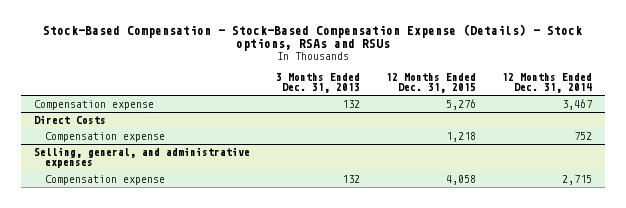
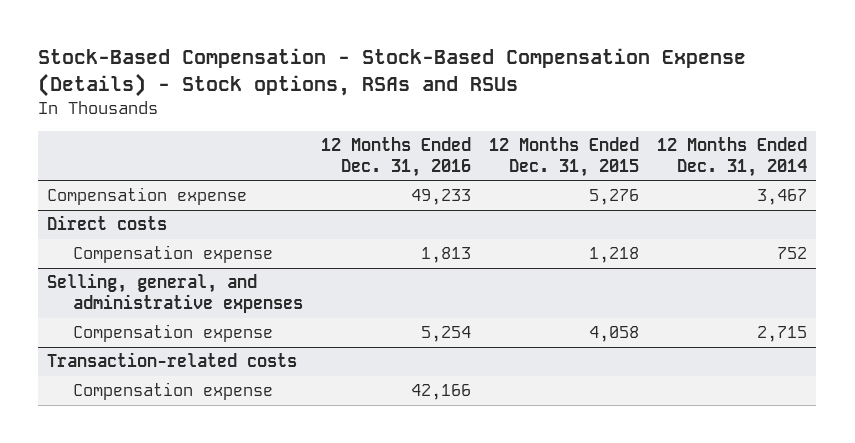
- | 3 Months Ended Dec. 31, 2013 | 12 Months Ended Dec. 31, 2015 | 12 Months Ended Dec. 31, 2014
+ | 12 Months Ended Dec. 31, 2016 | 12 Months Ended Dec. 31, 2015 | 12 Months Ended Dec. 31, 2014
- Direct Costs
+ Direct costs
+ Transaction-related costs
+ Compensation expense | 42,166 | |

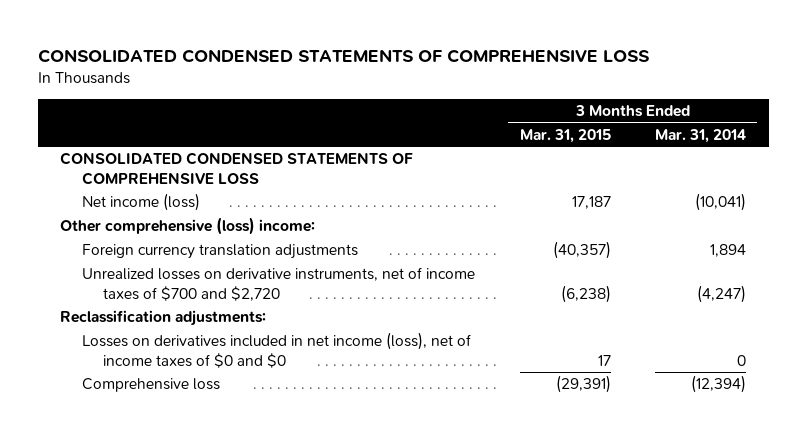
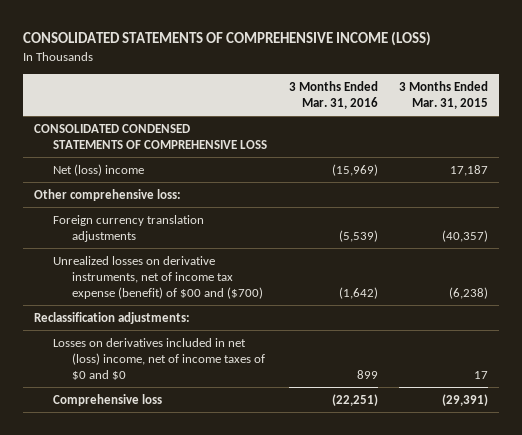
- CONSOLIDATED CONDENSED STATEMENTS OF COMPREHENSIVE LOSS
+ CONSOLIDATED STATEMENTS OF COMPREHENSIVE INCOME (LOSS)
- | 3 Months Ended Mar. 31, 2015 | 3 Months Ended Mar. 31, 2014
+ | 3 Months Ended Mar. 31, 2016 | 3 Months Ended Mar. 31, 2015
- Net income (loss) | 17,187 | (10,041)
- Other comprehensive (loss) income:
+ Net (loss) income | (15,969) | 17,187
+ Other comprehensive loss:
- Unrealized losses on derivative instruments, net of income taxes of $700 and $2,720 | (6,238) | (4,247)
+ Unrealized losses on derivative instruments, net of income tax expense (benefit) of $00 and ($700) | (1,642) | (6,238)
- Losses on derivatives included in net income (loss), net of income taxes of $0 and $0 | 17 | 0
+ Losses on derivatives included in net (loss) income, net of income taxes of $0 and $0 | 899 | 17

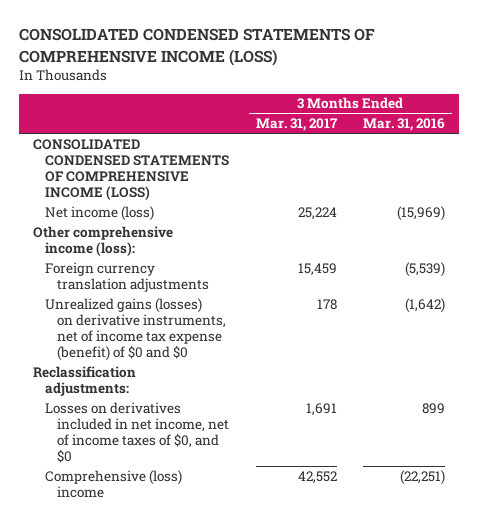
- CONSOLIDATED STATEMENTS OF COMPREHENSIVE INCOME (LOSS)
+ CONSOLIDATED CONDENSED STATEMENTS OF COMPREHENSIVE INCOME (LOSS)
- | 3 Months Ended Mar. 31, 2016 | 3 Months Ended Mar. 31, 2015
+ | 3 Months Ended Mar. 31, 2017 | 3 Months Ended Mar. 31, 2016
- CONSOLIDATED CONDENSED STATEMENTS OF COMPREHENSIVE LOSS
- Net (loss) income | (15,969) | 17,187
- Other comprehensive loss:
+ CONSOLIDATED CONDENSED STATEMENTS OF COMPREHENSIVE INCOME (LOSS)
+ Net income (loss) | 25,224 | (15,969)
+ Other comprehensive income (loss):
- Unrealized losses on derivative instruments, net of income tax expense (benefit) of $00 and ($700) | (1,642) | (6,238)
+ Unrealized gains (losses) on derivative instruments, net of income tax expense (benefit) of $0 and $0 | 178 | (1,642)
- Losses on derivatives included in net (loss) income, net of income taxes of $0 and $0 | 899 | 17
- Comprehensive loss | (22,251) | (29,391)
+ Losses on derivatives included in net income, net of income taxes of $0, and $0 | 1,691 | 899
+ Comprehensive (loss) income | 42,552 | (22,251)

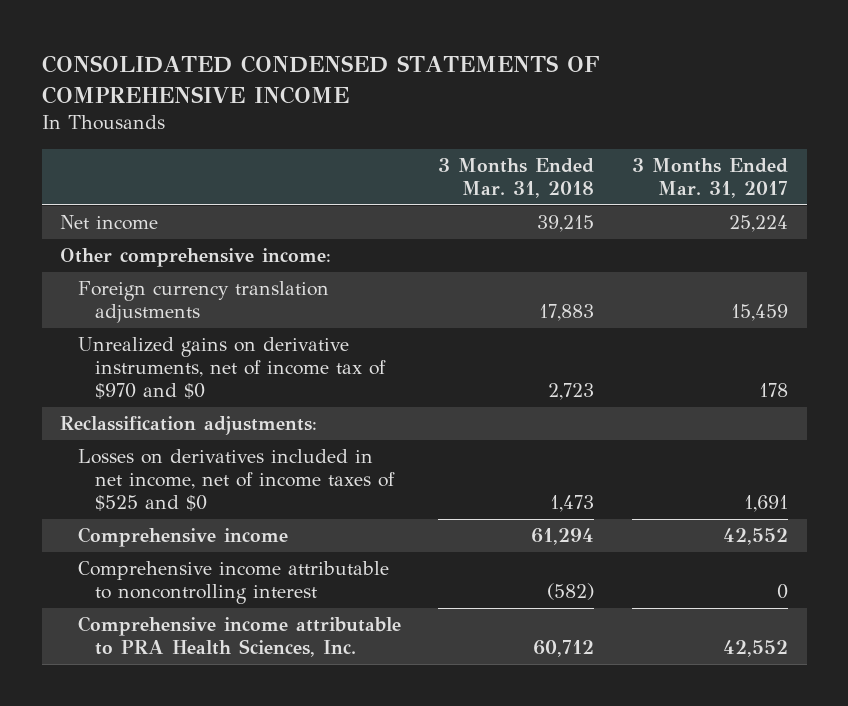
- CONSOLIDATED CONDENSED STATEMENTS OF COMPREHENSIVE INCOME (LOSS)
+ CONSOLIDATED CONDENSED STATEMENTS OF COMPREHENSIVE INCOME
- | 3 Months Ended Mar. 31, 2017 | 3 Months Ended Mar. 31, 2016
+ | 3 Months Ended Mar. 31, 2018 | 3 Months Ended Mar. 31, 2017
- CONSOLIDATED CONDENSED STATEMENTS OF COMPREHENSIVE INCOME (LOSS)
- Net income (loss) | 25,224 | (15,969)
- Other comprehensive income (loss):
+ Net income | 39,215 | 25,224
+ Other comprehensive income:
- Unrealized gains (losses) on derivative instruments, net of income tax expense (benefit) of $0 and $0 | 178 | (1,642)
+ Unrealized gains on derivative instruments, net of income tax of $970 and $0 | 2,723 | 178
- Losses on derivatives included in net income, net of income taxes of $0, and $0 | 1,691 | 899
- Comprehensive (loss) income | 42,552 | (22,251)
+ Losses on derivatives included in net income, net of income taxes of $525 and $0 | 1,473 | 1,691
+ Comprehensive income | 61,294 | 42,552
+ Comprehensive income attributable to noncontrolling interest | (582) | 0
+ Comprehensive income attributable to PRA Health Sciences, Inc. | 60,712 | 42,552

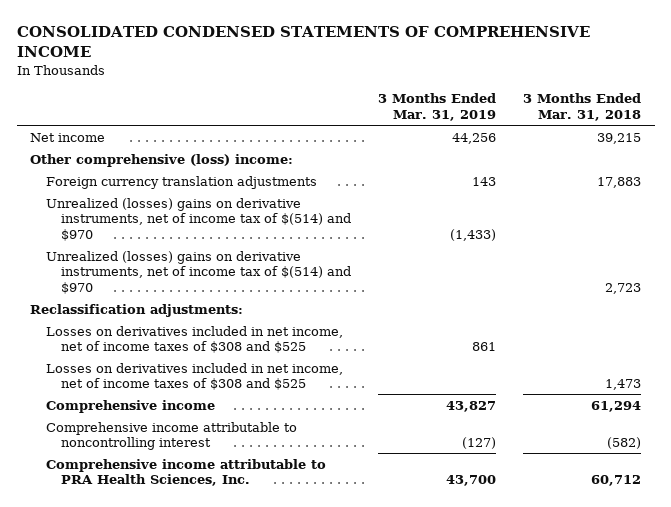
- | 3 Months Ended Mar. 31, 2018 | 3 Months Ended Mar. 31, 2017
+ | 3 Months Ended Mar. 31, 2019 | 3 Months Ended Mar. 31, 2018
- Other comprehensive income:
+ Other comprehensive (loss) income:
- Unrealized gains on derivative instruments, net of income tax of $970 and $0 | 2,723 | 178
+ Unrealized (losses) gains on derivative instruments, net of income tax of $(514) and $970 | (1,433) |
+ Unrealized (losses) gains on derivative instruments, net of income tax of $(514) and $970 | | 2,723
- Losses on derivatives included in net income, net of income taxes of $525 and $0 | 1,473 | 1,691
+ Losses on derivatives included in net income, net of income taxes of $308 and $525 | 861 |
+ Losses on derivatives included in net income, net of income taxes of $308 and $525 | | 1,473

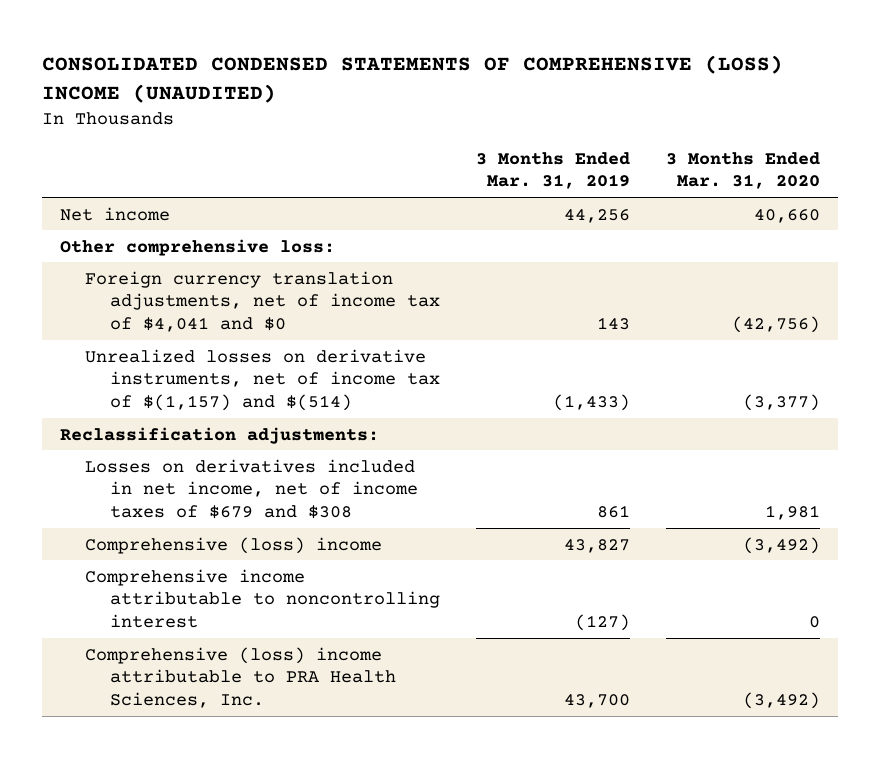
- CONSOLIDATED CONDENSED STATEMENTS OF COMPREHENSIVE INCOME
+ CONSOLIDATED CONDENSED STATEMENTS OF COMPREHENSIVE (LOSS) INCOME (UNAUDITED)
- | 3 Months Ended Mar. 31, 2019 | 3 Months Ended Mar. 31, 2018
+ | 3 Months Ended Mar. 31, 2019 | 3 Months Ended Mar. 31, 2020
- Other comprehensive (loss) income:
- Foreign currency translation adjustments | 143 | 17,883
- Unrealized (losses) gains on derivative instruments, net of income tax of $(514) and $970 | (1,433) |
- Unrealized (losses) gains on derivative instruments, net of income tax of $(514) and $970 | | 2,723
+ Other comprehensive loss:
+ Foreign currency translation adjustments, net of income tax of $4,041 and $0 | 143 | (42,756)
+ Unrealized losses on derivative instruments, net of income tax of $(1,157) and $(514) | (1,433) | (3,377)
- Losses on derivatives included in net income, net of income taxes of $308 and $525 | 861 |
- Losses on derivatives included in net income, net of income taxes of $308 and $525 | | 1,473
- Comprehensive income | 43,827 | 61,294
+ Losses on derivatives included in net income, net of income taxes of $679 and $308 | 861 | 1,981
+ Comprehensive (loss) income | 43,827 | (3,492)
- Comprehensive income attributable to PRA Health Sciences, Inc. | 43,700 | 60,712
+ Comprehensive (loss) income attributable to PRA Health Sciences, Inc. | 43,700 | (3,492)

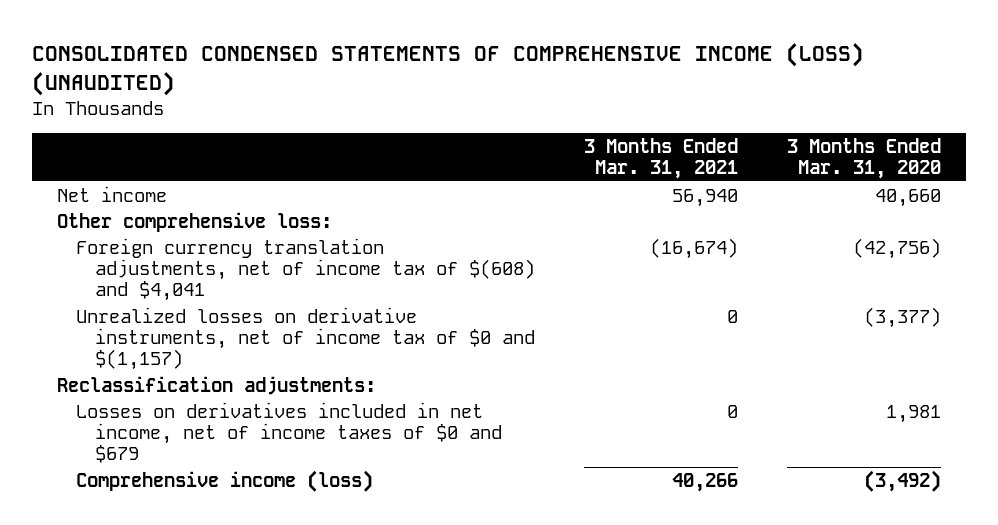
- CONSOLIDATED CONDENSED STATEMENTS OF COMPREHENSIVE (LOSS) INCOME (UNAUDITED)
+ CONSOLIDATED CONDENSED STATEMENTS OF COMPREHENSIVE INCOME (LOSS) (UNAUDITED)
- | 3 Months Ended Mar. 31, 2019 | 3 Months Ended Mar. 31, 2020
+ | 3 Months Ended Mar. 31, 2021 | 3 Months Ended Mar. 31, 2020
- Foreign currency translation adjustments, net of income tax of $4,041 and $0 | 143 | (42,756)
- Unrealized losses on derivative instruments, net of income tax of $(1,157) and $(514) | (1,433) | (3,377)
+ Foreign currency translation adjustments, net of income tax of $(608) and $4,041 | (16,674) | (42,756)
+ Unrealized losses on derivative instruments, net of income tax of $0 and $(1,157) | 0 | (3,377)
- Losses on derivatives included in net income, net of income taxes of $679 and $308 | 861 | 1,981
- Comprehensive (loss) income | 43,827 | (3,492)
- Comprehensive income attributable to noncontrolling interest | (127) | 0
- Comprehensive (loss) income attributable to PRA Health Sciences, Inc. | 43,700 | (3,492)
+ Losses on derivatives included in net income, net of income taxes of $0 and $679 | 0 | 1,981
+ Comprehensive income (loss) | 40,266 | (3,492)

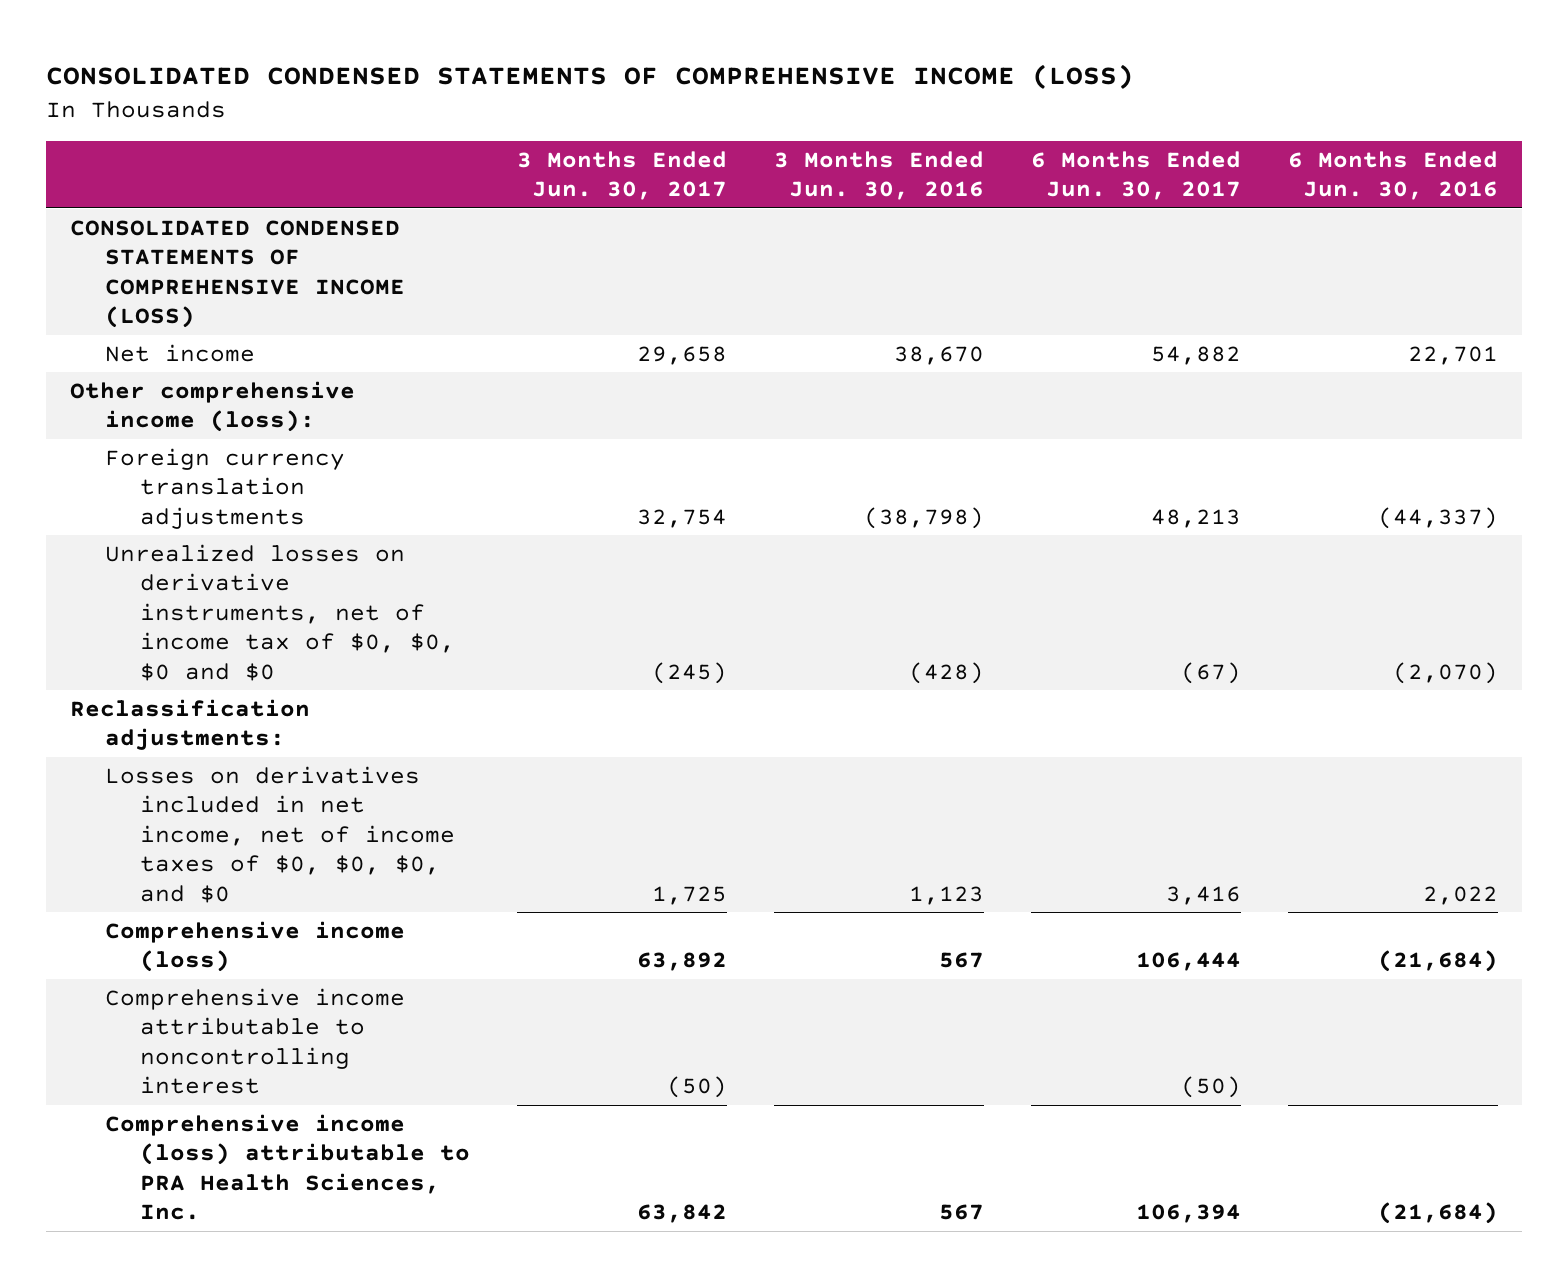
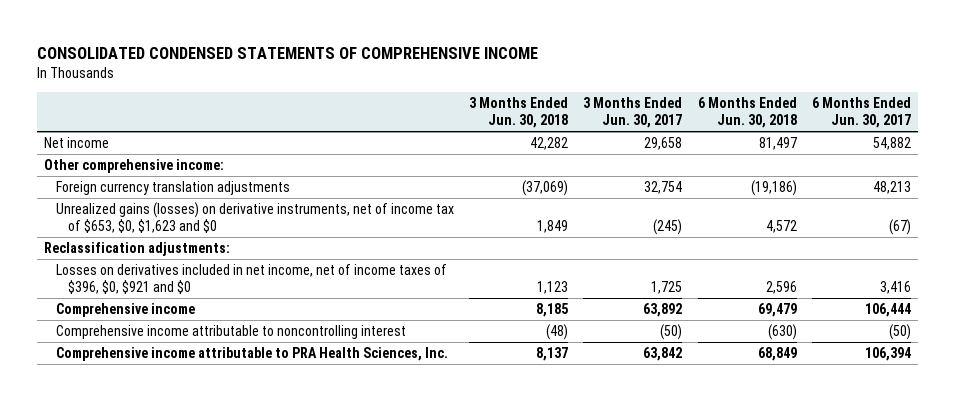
- CONSOLIDATED CONDENSED STATEMENTS OF COMPREHENSIVE INCOME (LOSS)
+ CONSOLIDATED CONDENSED STATEMENTS OF COMPREHENSIVE INCOME
- | 3 Months Ended Jun. 30, 2017 | 3 Months Ended Jun. 30, 2016 | 6 Months Ended Jun. 30, 2017 | 6 Months Ended Jun. 30, 2016
+ | 3 Months Ended Jun. 30, 2018 | 3 Months Ended Jun. 30, 2017 | 6 Months Ended Jun. 30, 2018 | 6 Months Ended Jun. 30, 2017
- CONSOLIDATED CONDENSED STATEMENTS OF COMPREHENSIVE INCOME (LOSS)
- Other comprehensive income (loss):
+ Other comprehensive income:
- Unrealized losses on derivative instruments, net of income tax of $0, $0, $0 and $0 | (245) | (428) | (67) | (2,070)
+ Unrealized gains (losses) on derivative instruments, net of income tax of $653, $0, $1,623 and $0 | 1,849 | (245) | 4,572 | (67)
- Losses on derivatives included in net income, net of income taxes of $0, $0, $0, and $0 | 1,725 | 1,123 | 3,416 | 2,022
- Comprehensive income (loss) | 63,892 | 567 | 106,444 | (21,684)
+ Losses on derivatives included in net income, net of income taxes of $396, $0, $921 and $0 | 1,123 | 1,725 | 2,596 | 3,416
+ Comprehensive income | 8,185 | 63,892 | 69,479 | 106,444
- Comprehensive income (loss) attributable to PRA Health Sciences, Inc. | 63,842 | 567 | 106,394 | (21,684)
+ Comprehensive income attributable to PRA Health Sciences, Inc. | 8,137 | 63,842 | 68,849 | 106,394

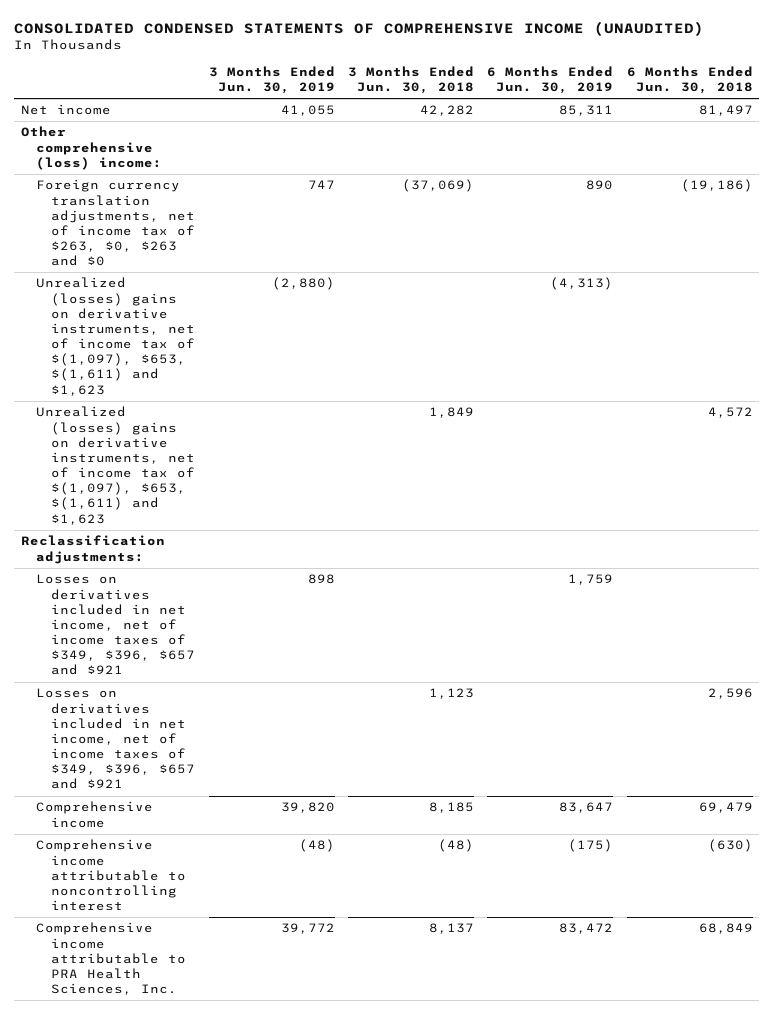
- CONSOLIDATED CONDENSED STATEMENTS OF COMPREHENSIVE INCOME
+ CONSOLIDATED CONDENSED STATEMENTS OF COMPREHENSIVE INCOME (UNAUDITED)
- | 3 Months Ended Jun. 30, 2018 | 3 Months Ended Jun. 30, 2017 | 6 Months Ended Jun. 30, 2018 | 6 Months Ended Jun. 30, 2017
+ | 3 Months Ended Jun. 30, 2019 | 3 Months Ended Jun. 30, 2018 | 6 Months Ended Jun. 30, 2019 | 6 Months Ended Jun. 30, 2018
- Other comprehensive income:
- Foreign currency translation adjustments | (37,069) | 32,754 | (19,186) | 48,213
- Unrealized gains (losses) on derivative instruments, net of income tax of $653, $0, $1,623 and $0 | 1,849 | (245) | 4,572 | (67)
+ Other comprehensive (loss) income:
+ Foreign currency translation adjustments, net of income tax of $263, $0, $263 and $0 | 747 | (37,069) | 890 | (19,186)
+ Unrealized (losses) gains on derivative instruments, net of income tax of $(1,097), $653, $(1,611) and $1,623 | (2,880) | | (4,313) |
+ Unrealized (losses) gains on derivative instruments, net of income tax of $(1,097), $653, $(1,611) and $1,623 | | 1,849 | | 4,572
- Losses on derivatives included in net income, net of income taxes of $396, $0, $921 and $0 | 1,123 | 1,725 | 2,596 | 3,416
+ Losses on derivatives included in net income, net of income taxes of $349, $396, $657 and $921 | 898 | | 1,759 |
+ Losses on derivatives included in net income, net of income taxes of $349, $396, $657 and $921 | | 1,123 | | 2,596

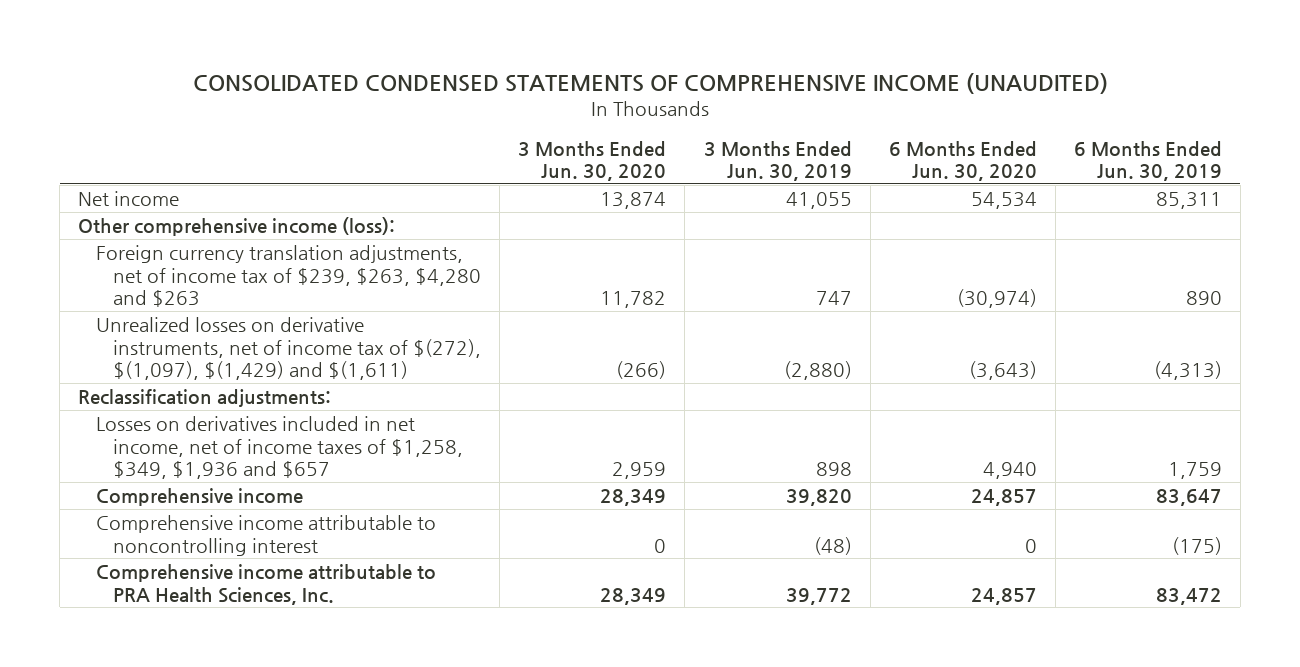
- | 3 Months Ended Jun. 30, 2019 | 3 Months Ended Jun. 30, 2018 | 6 Months Ended Jun. 30, 2019 | 6 Months Ended Jun. 30, 2018
+ | 3 Months Ended Jun. 30, 2020 | 3 Months Ended Jun. 30, 2019 | 6 Months Ended Jun. 30, 2020 | 6 Months Ended Jun. 30, 2019
- Other comprehensive (loss) income:
- Foreign currency translation adjustments, net of income tax of $263, $0, $263 and $0 | 747 | (37,069) | 890 | (19,186)
- Unrealized (losses) gains on derivative instruments, net of income tax of $(1,097), $653, $(1,611) and $1,623 | (2,880) | | (4,313) |
- Unrealized (losses) gains on derivative instruments, net of income tax of $(1,097), $653, $(1,611) and $1,623 | | 1,849 | | 4,572
+ Other comprehensive income (loss):
+ Foreign currency translation adjustments, net of income tax of $239, $263, $4,280 and $263 | 11,782 | 747 | (30,974) | 890
+ Unrealized losses on derivative instruments, net of income tax of $(272), $(1,097), $(1,429) and $(1,611) | (266) | (2,880) | (3,643) | (4,313)
- Losses on derivatives included in net income, net of income taxes of $349, $396, $657 and $921 | 898 | | 1,759 |
- Losses on derivatives included in net income, net of income taxes of $349, $396, $657 and $921 | | 1,123 | | 2,596
+ Losses on derivatives included in net income, net of income taxes of $1,258, $349, $1,936 and $657 | 2,959 | 898 | 4,940 | 1,759

